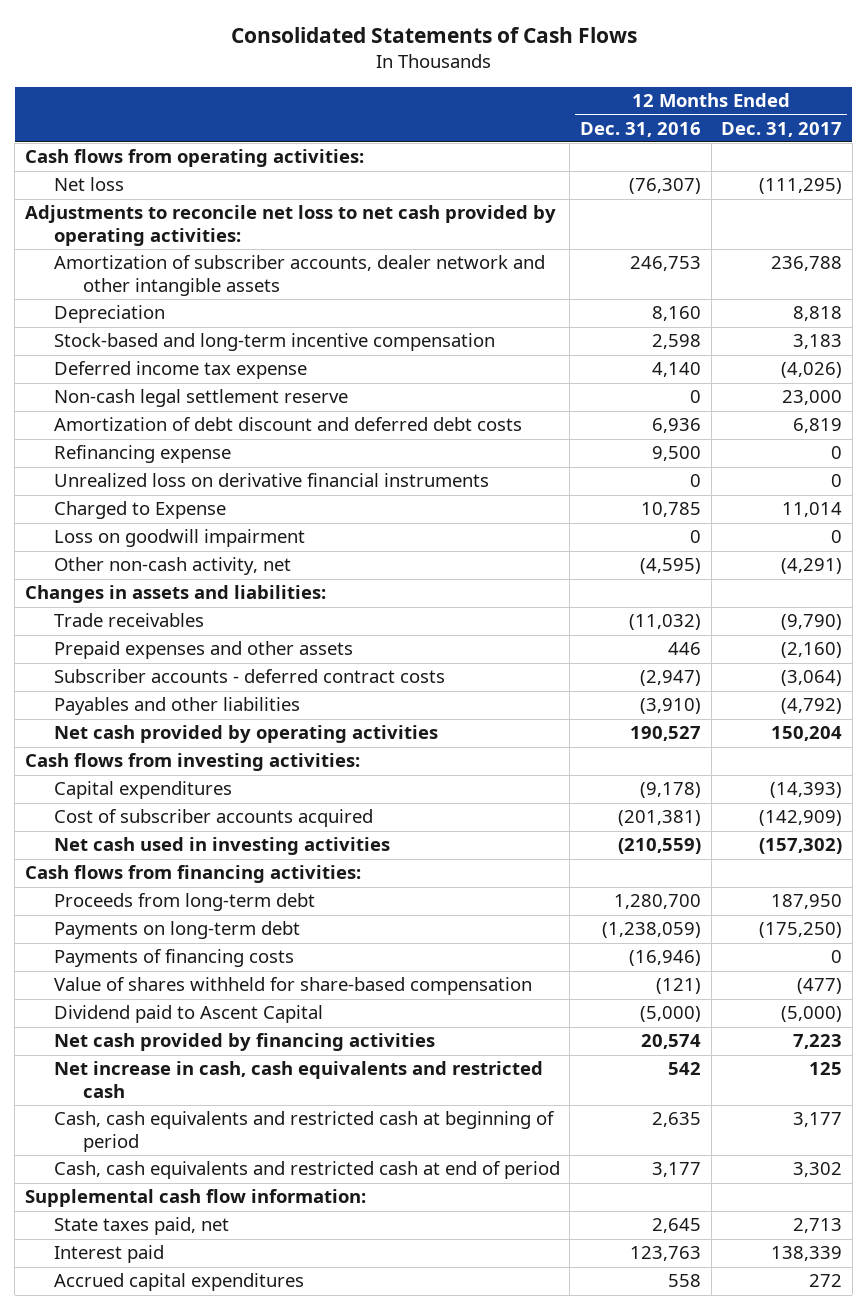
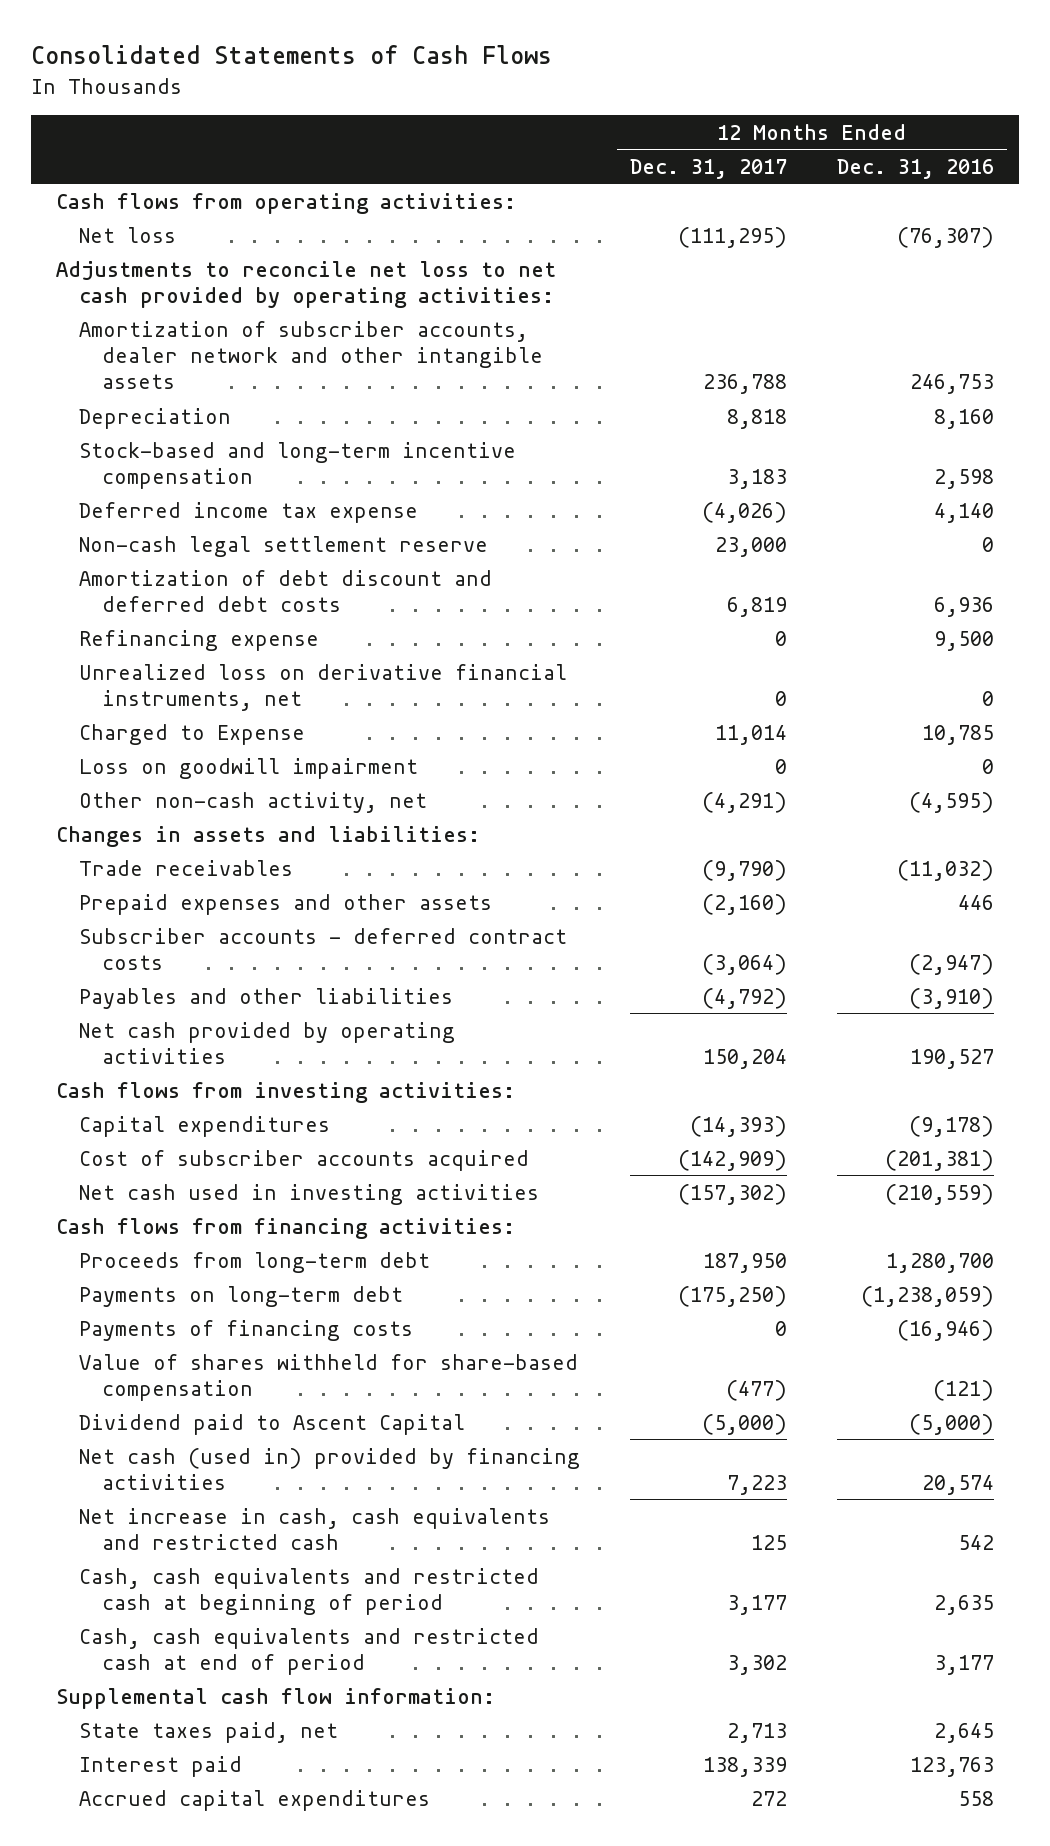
- | 12 Months Ended Dec. 31, 2016 | 12 Months Ended Dec. 31, 2017
+ | 12 Months Ended Dec. 31, 2017 | 12 Months Ended Dec. 31, 2016
- Unrealized loss on derivative financial instruments | 0 | 0
+ Unrealized loss on derivative financial instruments, net | 0 | 0
- Net cash provided by financing activities | 20,574 | 7,223
+ Net cash (used in) provided by financing activities | 7,223 | 20,574

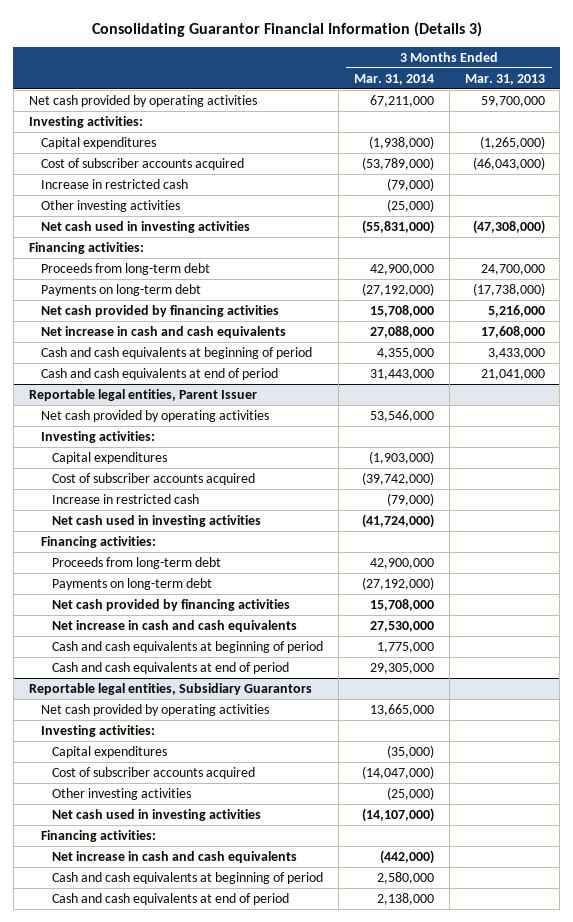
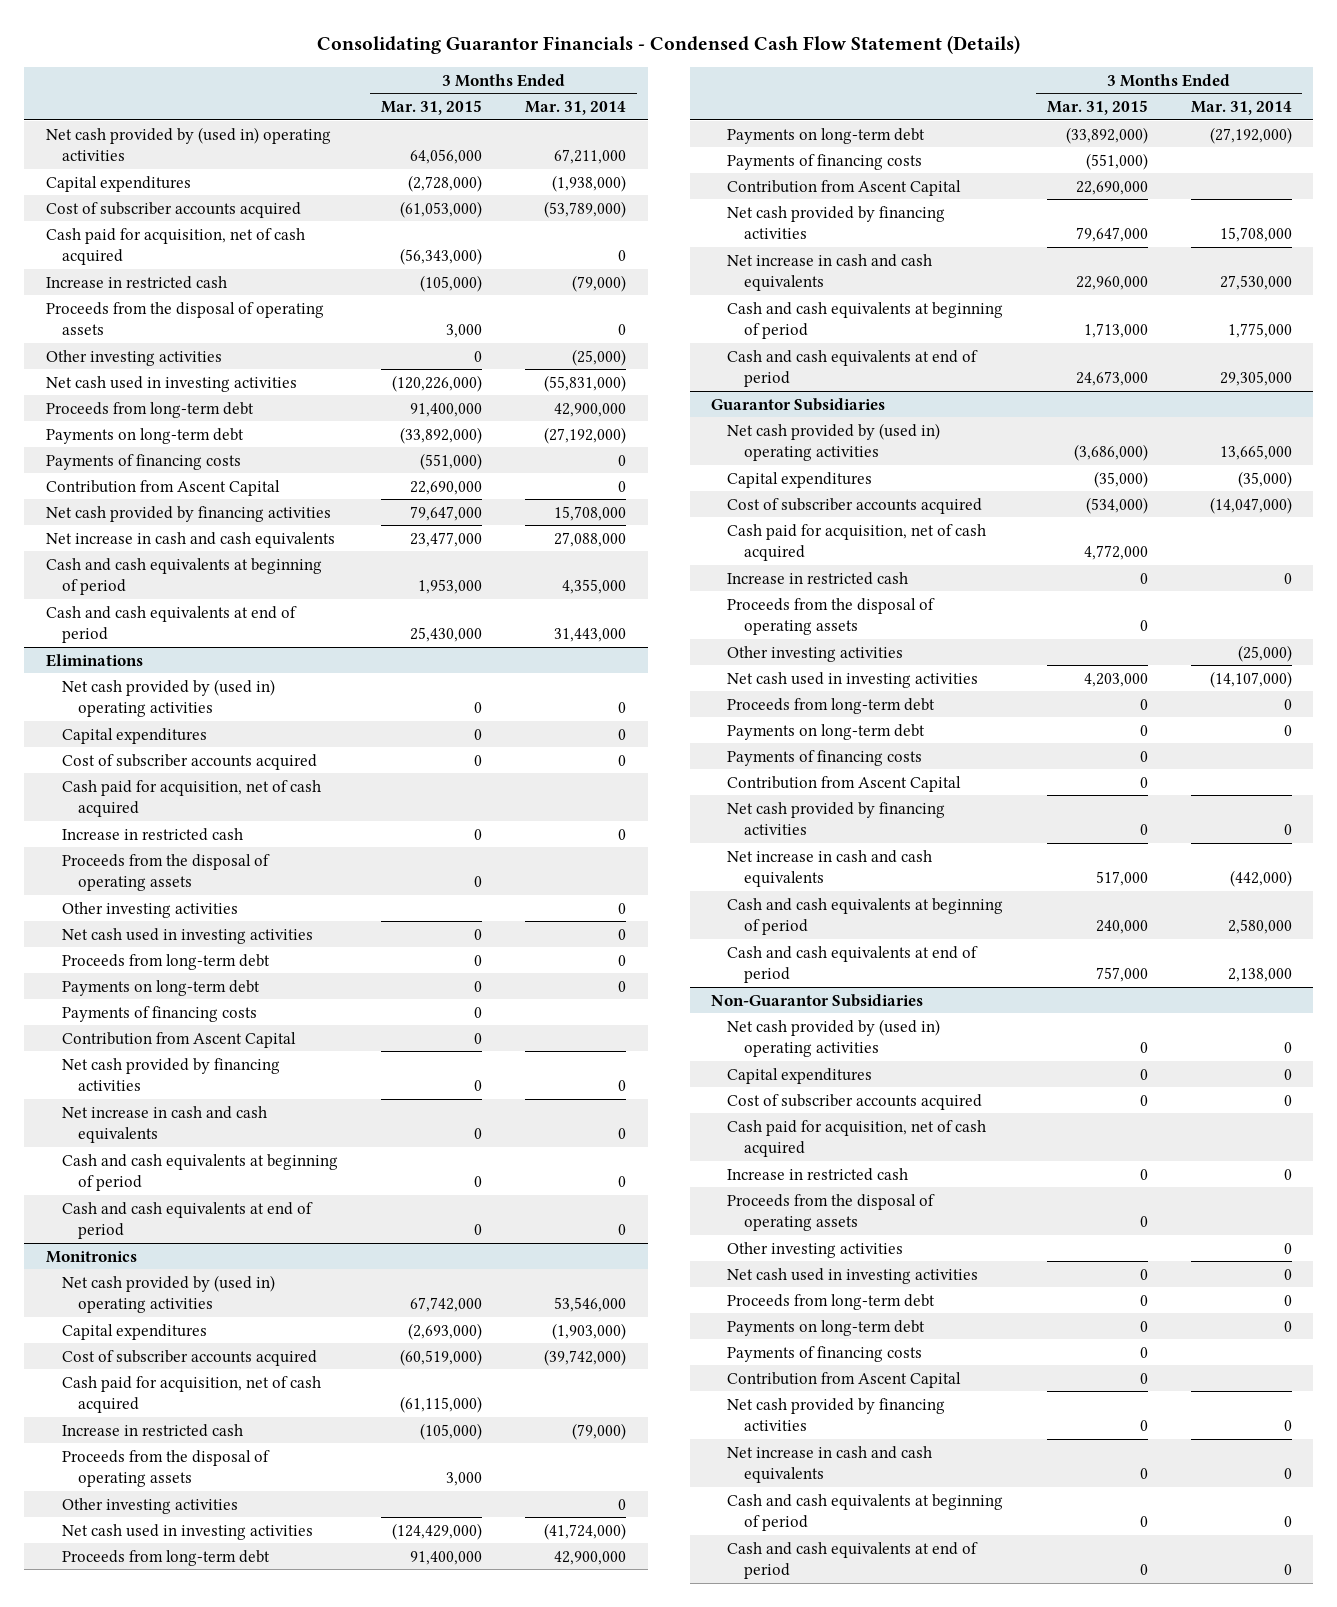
- Consolidating Guarantor Financial Information (Details 3)
+ Consolidating Guarantor Financials - Condensed Cash Flow Statement (Details)
- | 3 Months Ended Mar. 31, 2014 | 3 Months Ended Mar. 31, 2013
+ | 3 Months Ended Mar. 31, 2015 | 3 Months Ended Mar. 31, 2014
- Net cash provided by operating activities | 67,211,000 | 59,700,000
- Investing activities:
+ Net cash provided by (used in) operating activities | 64,056,000 | 67,211,000
+ Cash paid for acquisition, net of cash acquired | (56,343,000) | 0
+ Proceeds from the disposal of operating assets | 3,000 | 0
- Financing activities:
+ Payments of financing costs | (551,000) | 0
+ Contribution from Ascent Capital | 22,690,000 | 0
- Reportable legal entities, Parent Issuer
- Net cash provided by operating activities | 53,546,000 |
- Investing activities:
+ Eliminations
+ Net cash provided by (used in) operating activities | 0 | 0
+ Capital expenditures | 0 | 0
+ Cost of subscriber accounts acquired | 0 | 0
+ Cash paid for acquisition, net of cash acquired
+ Increase in restricted cash | 0 | 0
+ Proceeds from the disposal of operating assets | 0 |
+ Other investing activities | | 0
+ Net cash used in investing activities | 0 | 0
+ Proceeds from long-term debt | 0 | 0
+ Payments on long-term debt | 0 | 0
+ Payments of financing costs | 0 |
+ Contribution from Ascent Capital | 0 |
+ Net cash provided by financing activities | 0 | 0
+ Net increase in cash and cash equivalents | 0 | 0
+ Cash and cash equivalents at beginning of period | 0 | 0
+ Cash and cash equivalents at end of period | 0 | 0
+ Monitronics
+ Net cash provided by (used in) operating activities | 67,742,000 | 53,546,000
+ Cash paid for acquisition, net of cash acquired | (61,115,000) |
+ Proceeds from the disposal of operating assets | 3,000 |
+ Other investing activities | | 0
- Financing activities:
+ Payments of financing costs | (551,000) |
+ Contribution from Ascent Capital | 22,690,000 |
- Reportable legal entities, Subsidiary Guarantors
- Net cash provided by operating activities | 13,665,000 |
- Investing activities:
+ Guarantor Subsidiaries
+ Net cash provided by (used in) operating activities | (3,686,000) | 13,665,000
+ Cash paid for acquisition, net of cash acquired | 4,772,000 |
+ Increase in restricted cash | 0 | 0
+ Proceeds from the disposal of operating assets | 0 |
- Financing activities:
+ Proceeds from long-term debt | 0 | 0
+ Payments on long-term debt | 0 | 0
+ Payments of financing costs | 0 |
+ Contribution from Ascent Capital | 0 |
+ Net cash provided by financing activities | 0 | 0
+ Non-Guarantor Subsidiaries
+ Net cash provided by (used in) operating activities | 0 | 0
+ Capital expenditures | 0 | 0
+ Cost of subscriber accounts acquired | 0 | 0
+ Cash paid for acquisition, net of cash acquired
+ Increase in restricted cash | 0 | 0
+ Proceeds from the disposal of operating assets | 0 |
+ Other investing activities | | 0
+ Net cash used in investing activities | 0 | 0
+ Proceeds from long-term debt | 0 | 0
+ Payments on long-term debt | 0 | 0
+ Payments of financing costs | 0 |
+ Contribution from Ascent Capital | 0 |
+ Net cash provided by financing activities | 0 | 0
+ Net increase in cash and cash equivalents | 0 | 0
+ Cash and cash equivalents at beginning of period | 0 | 0
+ Cash and cash equivalents at end of period | 0 | 0

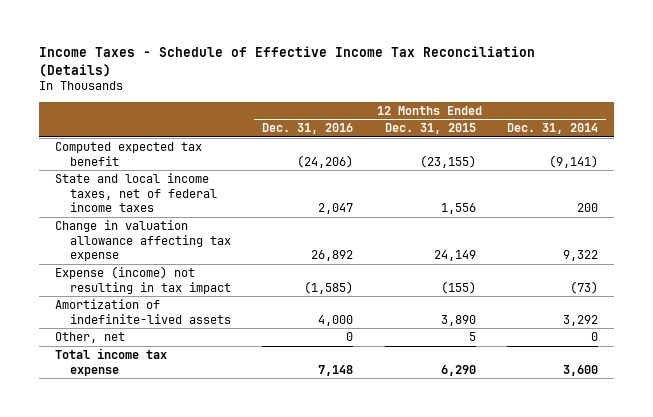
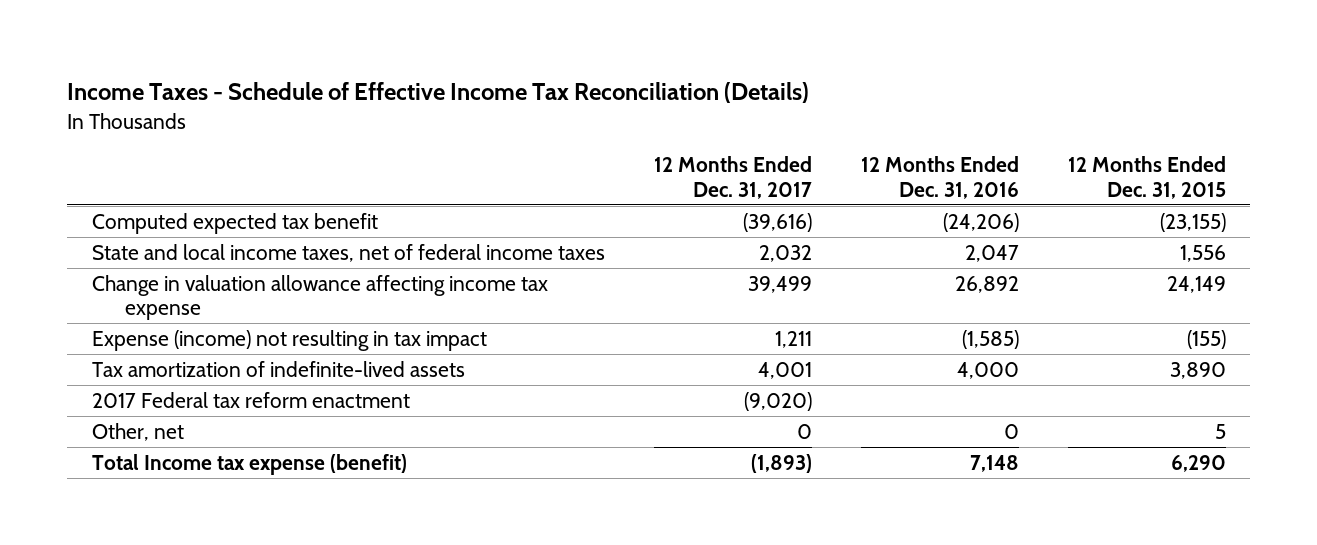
- | 12 Months Ended Dec. 31, 2016 | 12 Months Ended Dec. 31, 2015 | 12 Months Ended Dec. 31, 2014
+ | 12 Months Ended Dec. 31, 2017 | 12 Months Ended Dec. 31, 2016 | 12 Months Ended Dec. 31, 2015
- Change in valuation allowance affecting tax expense | 26,892 | 24,149 | 9,322
+ Change in valuation allowance affecting income tax expense | 39,499 | 26,892 | 24,149
- Amortization of indefinite-lived assets | 4,000 | 3,890 | 3,292
+ Tax amortization of indefinite-lived assets | 4,001 | 4,000 | 3,890
+ 2017 Federal tax reform enactment | (9,020) | |
- Total income tax expense | 7,148 | 6,290 | 3,600
+ Total Income tax expense (benefit) | (1,893) | 7,148 | 6,290

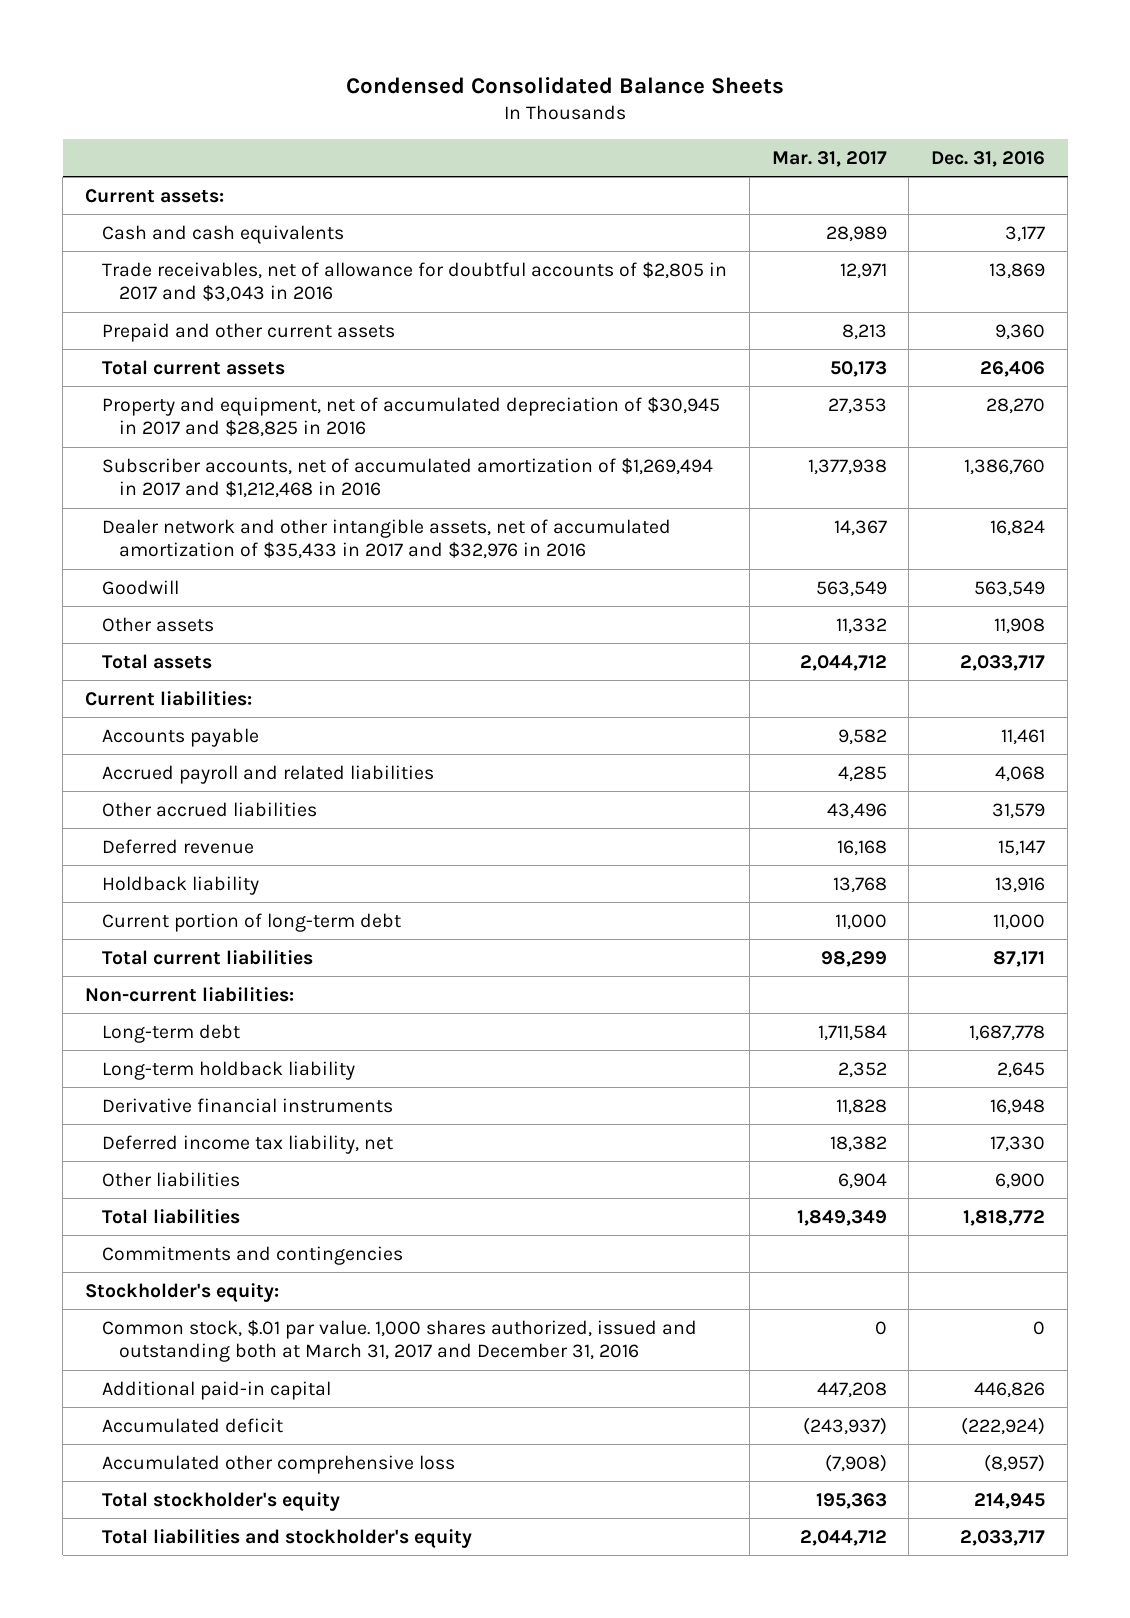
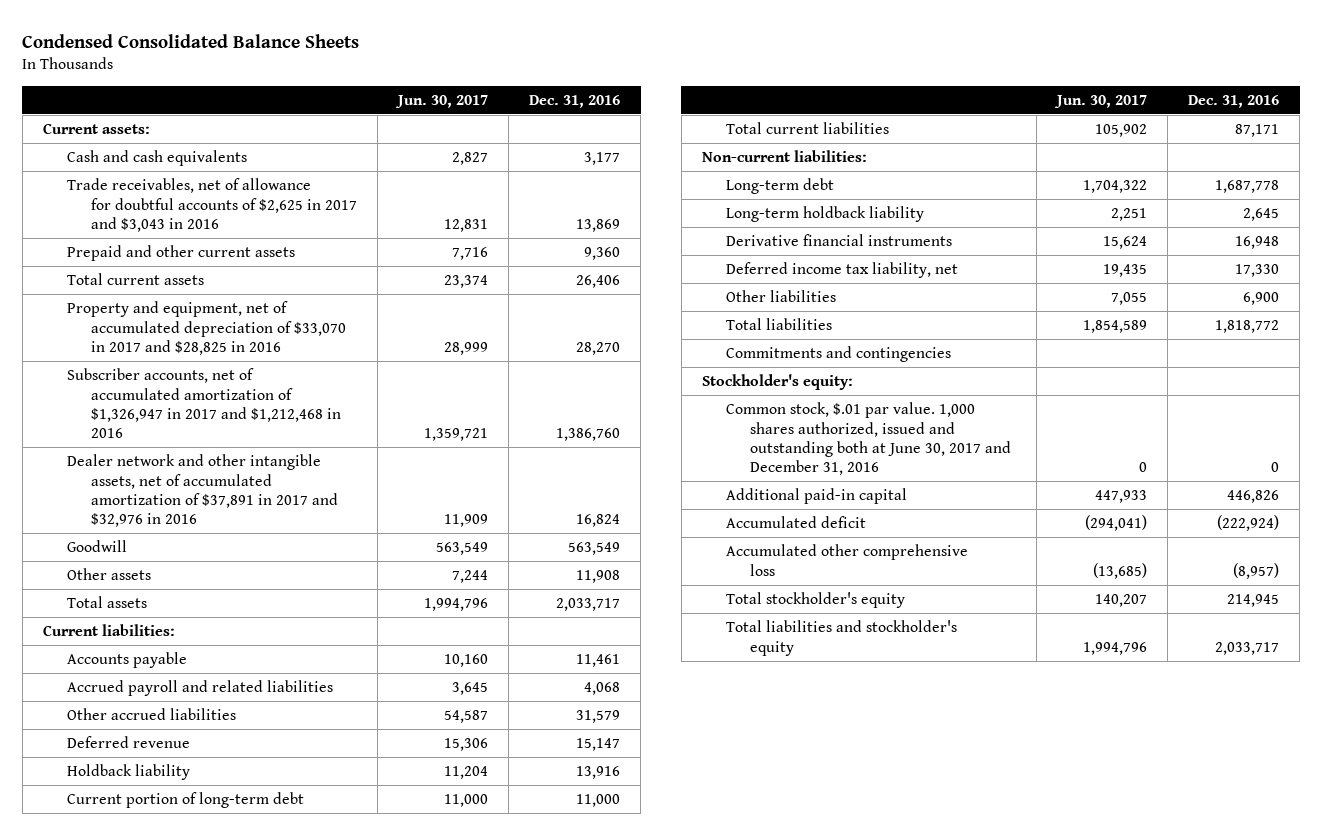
- | Mar. 31, 2017 | Dec. 31, 2016
+ | Jun. 30, 2017 | Dec. 31, 2016
- Trade receivables, net of allowance for doubtful accounts of $2,805 in 2017 and $3,043 in 2016 | 12,971 | 13,869
+ Trade receivables, net of allowance for doubtful accounts of $2,625 in 2017 and $3,043 in 2016 | 12,831 | 13,869
- Property and equipment, net of accumulated depreciation of $30,945 in 2017 and $28,825 in 2016 | 27,353 | 28,270
- Subscriber accounts, net of accumulated amortization of $1,269,494 in 2017 and $1,212,468 in 2016 | 1,377,938 | 1,386,760
- Dealer network and other intangible assets, net of accumulated amortization of $35,433 in 2017 and $32,976 in 2016 | 14,367 | 16,824
+ Property and equipment, net of accumulated depreciation of $33,070 in 2017 and $28,825 in 2016 | 28,999 | 28,270
+ Subscriber accounts, net of accumulated amortization of $1,326,947 in 2017 and $1,212,468 in 2016 | 1,359,721 | 1,386,760
+ Dealer network and other intangible assets, net of accumulated amortization of $37,891 in 2017 and $32,976 in 2016 | 11,909 | 16,824
- Common stock, $.01 par value. 1,000 shares authorized, issued and outstanding both at March 31, 2017 and December 31, 2016 | 0 | 0
+ Common stock, $.01 par value. 1,000 shares authorized, issued and outstanding both at June 30, 2017 and December 31, 2016 | 0 | 0

